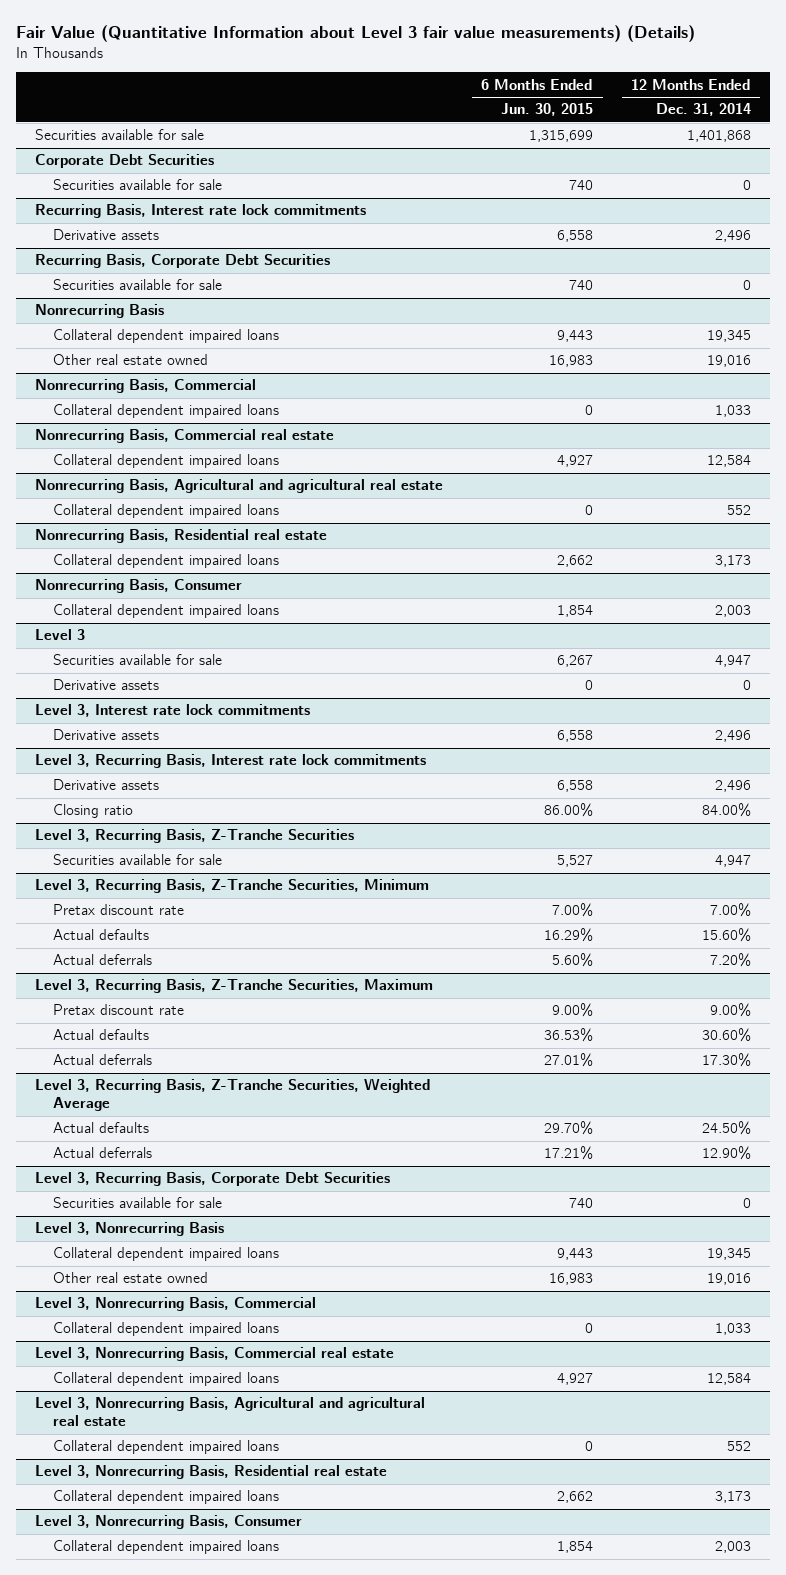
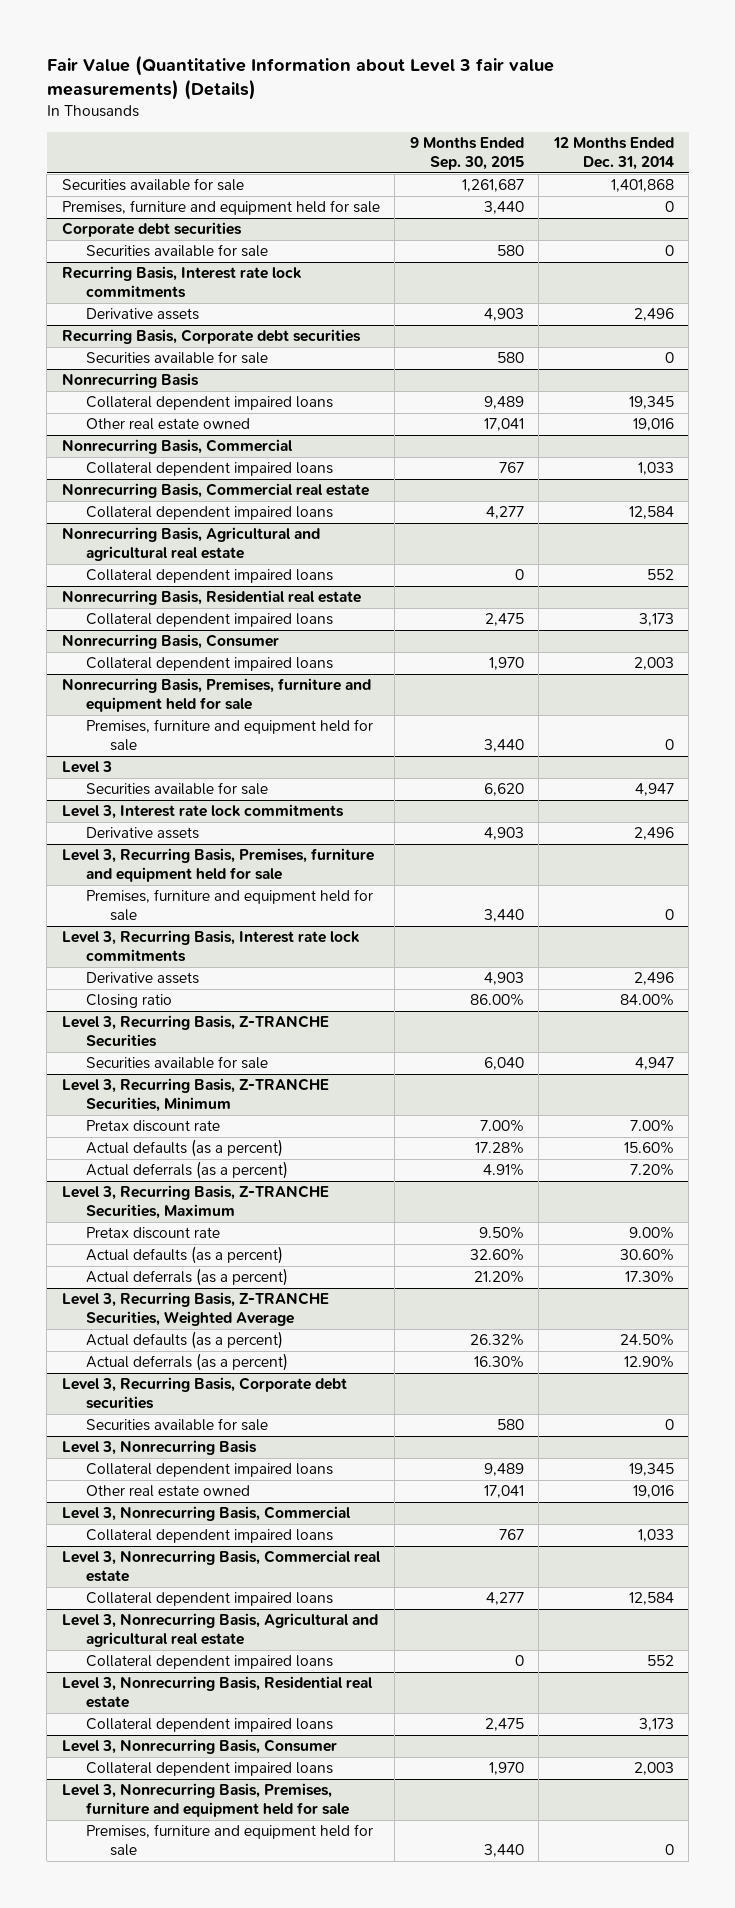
- | 6 Months Ended Jun. 30, 2015 | 12 Months Ended Dec. 31, 2014
+ | 9 Months Ended Sep. 30, 2015 | 12 Months Ended Dec. 31, 2014
- Corporate Debt Securities
+ Premises, furniture and equipment held for sale | 3,440 | 0
+ Corporate debt securities
- Recurring Basis, Corporate Debt Securities
+ Recurring Basis, Corporate debt securities
+ Nonrecurring Basis, Premises, furniture and equipment held for sale
+ Premises, furniture and equipment held for sale | 3,440 | 0
@ Level 3
- Derivative assets | 0 | 0
+ Level 3, Recurring Basis, Premises, furniture and equipment held for sale
+ Premises, furniture and equipment held for sale | 3,440 | 0
- Level 3, Recurring Basis, Z-Tranche Securities
+ Level 3, Recurring Basis, Z-TRANCHE Securities
- Level 3, Recurring Basis, Z-Tranche Securities, Minimum
+ Level 3, Recurring Basis, Z-TRANCHE Securities, Minimum
- Actual defaults | 16.29% | 15.60%
- Actual deferrals | 5.60% | 7.20%
- Level 3, Recurring Basis, Z-Tranche Securities, Maximum
+ Actual defaults (as a percent) | 17.28% | 15.60%
+ Actual deferrals (as a percent) | 4.91% | 7.20%
+ Level 3, Recurring Basis, Z-TRANCHE Securities, Maximum
- Actual defaults | 36.53% | 30.60%
- Actual deferrals | 27.01% | 17.30%
- Level 3, Recurring Basis, Z-Tranche Securities, Weighted Average
- Actual defaults | 29.70% | 24.50%
- Actual deferrals | 17.21% | 12.90%
- Level 3, Recurring Basis, Corporate Debt Securities
+ Actual defaults (as a percent) | 32.60% | 30.60%
+ Actual deferrals (as a percent) | 21.20% | 17.30%
+ Level 3, Recurring Basis, Z-TRANCHE Securities, Weighted Average
+ Actual defaults (as a percent) | 26.32% | 24.50%
+ Actual deferrals (as a percent) | 16.30% | 12.90%
+ Level 3, Recurring Basis, Corporate debt securities
+ Level 3, Nonrecurring Basis, Premises, furniture and equipment held for sale
+ Premises, furniture and equipment held for sale | 3,440 | 0

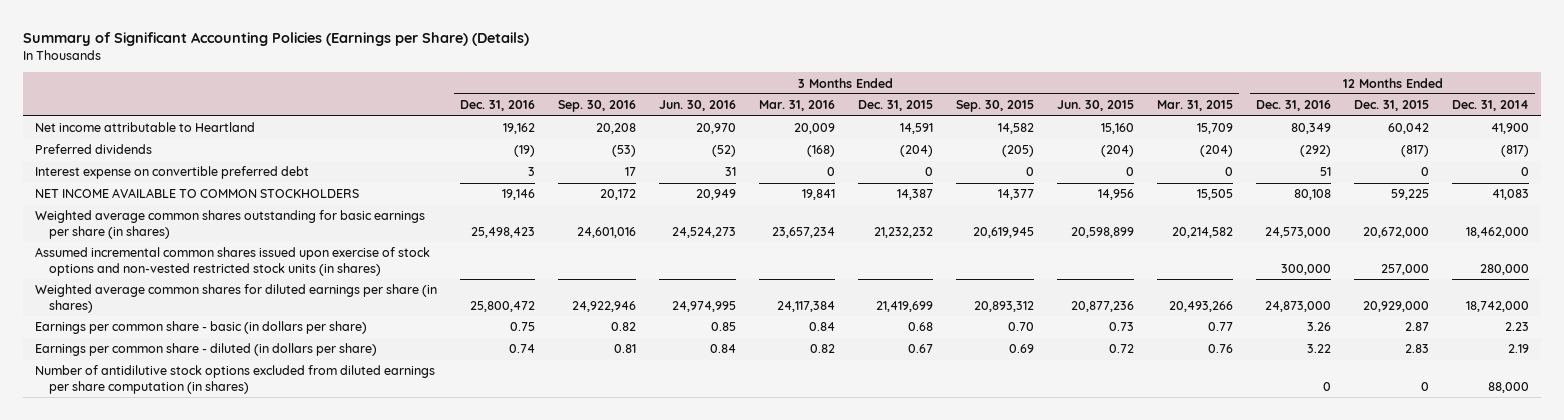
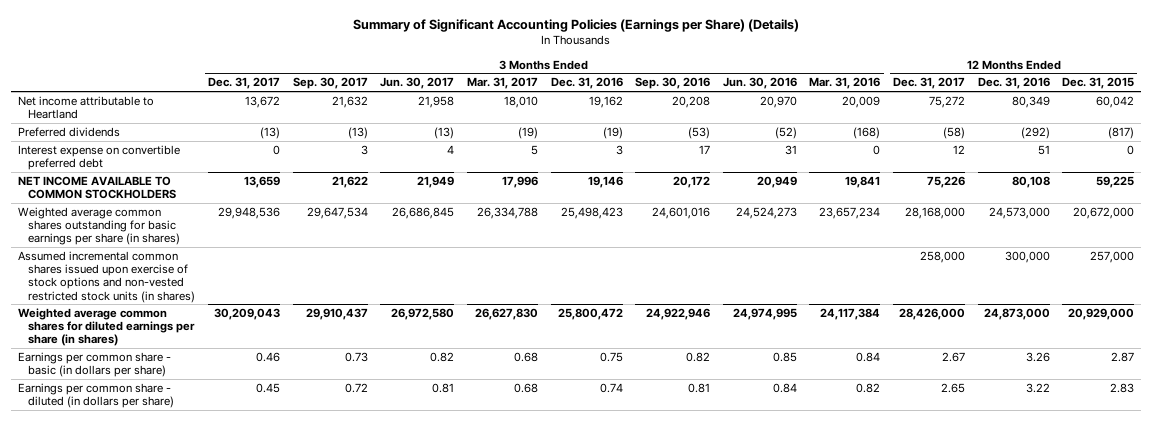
- | 3 Months Ended Dec. 31, 2016 | 3 Months Ended Sep. 30, 2016 | 3 Months Ended Jun. 30, 2016 | 3 Months Ended Mar. 31, 2016 | 3 Months Ended Dec. 31, 2015 | 3 Months Ended Sep. 30, 2015 | 3 Months Ended Jun. 30, 2015 | 3 Months Ended Mar. 31, 2015 | 12 Months Ended Dec. 31, 2016 | 12 Months Ended Dec. 31, 2015 | 12 Months Ended Dec. 31, 2014
+ | 3 Months Ended Dec. 31, 2017 | 3 Months Ended Sep. 30, 2017 | 3 Months Ended Jun. 30, 2017 | 3 Months Ended Mar. 31, 2017 | 3 Months Ended Dec. 31, 2016 | 3 Months Ended Sep. 30, 2016 | 3 Months Ended Jun. 30, 2016 | 3 Months Ended Mar. 31, 2016 | 12 Months Ended Dec. 31, 2017 | 12 Months Ended Dec. 31, 2016 | 12 Months Ended Dec. 31, 2015
- Number of antidilutive stock options excluded from diluted earnings per share computation (in shares) | | | | | | | | | 0 | 0 | 88,000

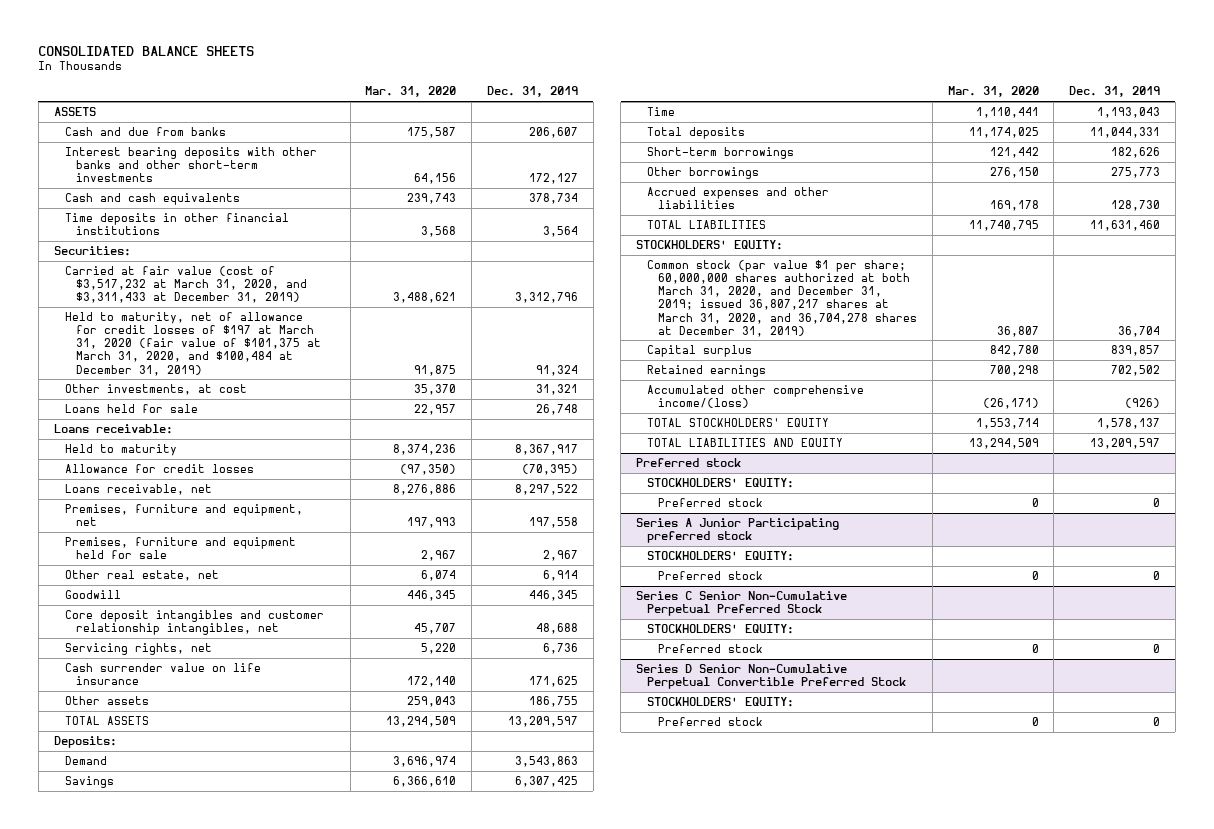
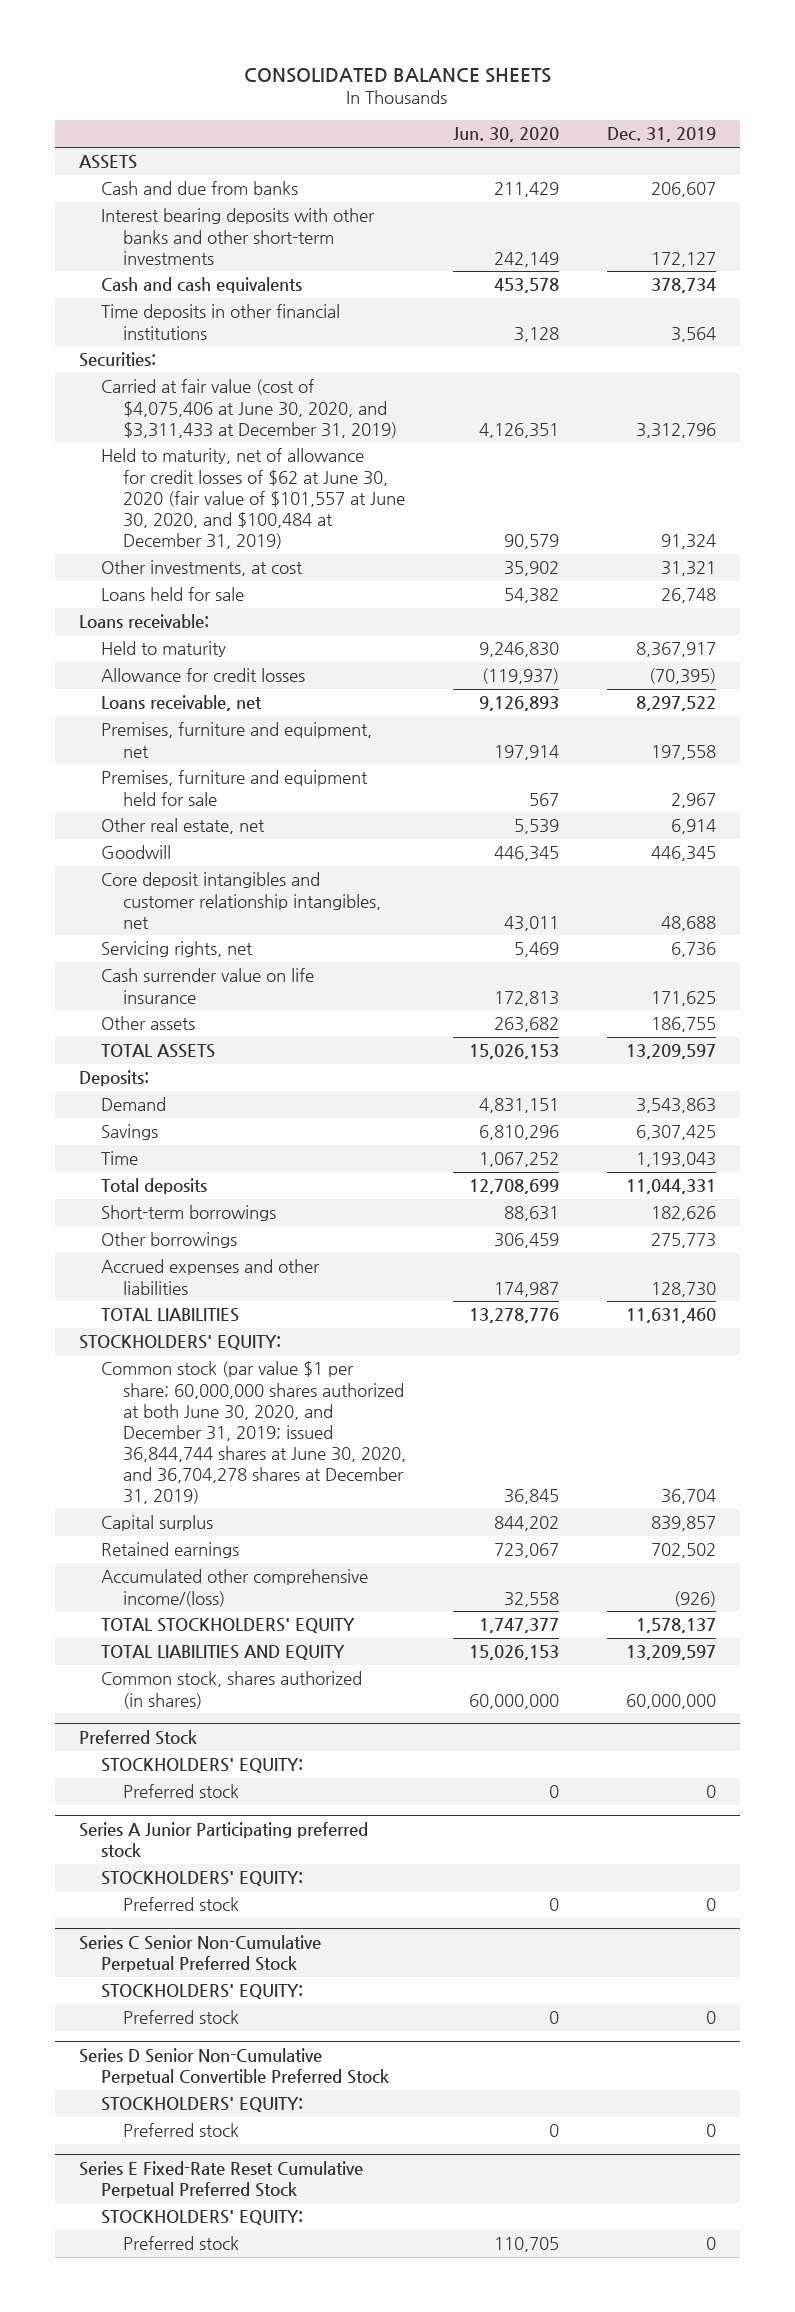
- | Mar. 31, 2020 | Dec. 31, 2019
+ | Jun. 30, 2020 | Dec. 31, 2019
- Carried at fair value (cost of $3,517,232 at March 31, 2020, and $3,311,433 at December 31, 2019) | 3,488,621 | 3,312,796
- Held to maturity, net of allowance for credit losses of $197 at March 31, 2020 (fair value of $101,375 at March 31, 2020, and $100,484 at December 31, 2019) | 91,875 | 91,324
+ Carried at fair value (cost of $4,075,406 at June 30, 2020, and $3,311,433 at December 31, 2019) | 4,126,351 | 3,312,796
+ Held to maturity, net of allowance for credit losses of $62 at June 30, 2020 (fair value of $101,557 at June 30, 2020, and $100,484 at December 31, 2019) | 90,579 | 91,324
- Common stock (par value $1 per share; 60,000,000 shares authorized at both March 31, 2020, and December 31, 2019; issued 36,807,217 shares at March 31, 2020, and 36,704,278 shares at December 31, 2019) | 36,807 | 36,704
+ Common stock (par value $1 per share; 60,000,000 shares authorized at both June 30, 2020, and December 31, 2019; issued 36,844,744 shares at June 30, 2020, and 36,704,278 shares at December 31, 2019) | 36,845 | 36,704
- Preferred stock
+ Common stock, shares authorized (in shares) | 60,000,000 | 60,000,000
+ Preferred Stock
+ Series E Fixed-Rate Reset Cumulative Perpetual Preferred Stock
+ STOCKHOLDERS' EQUITY:
+ Preferred stock | 110,705 | 0

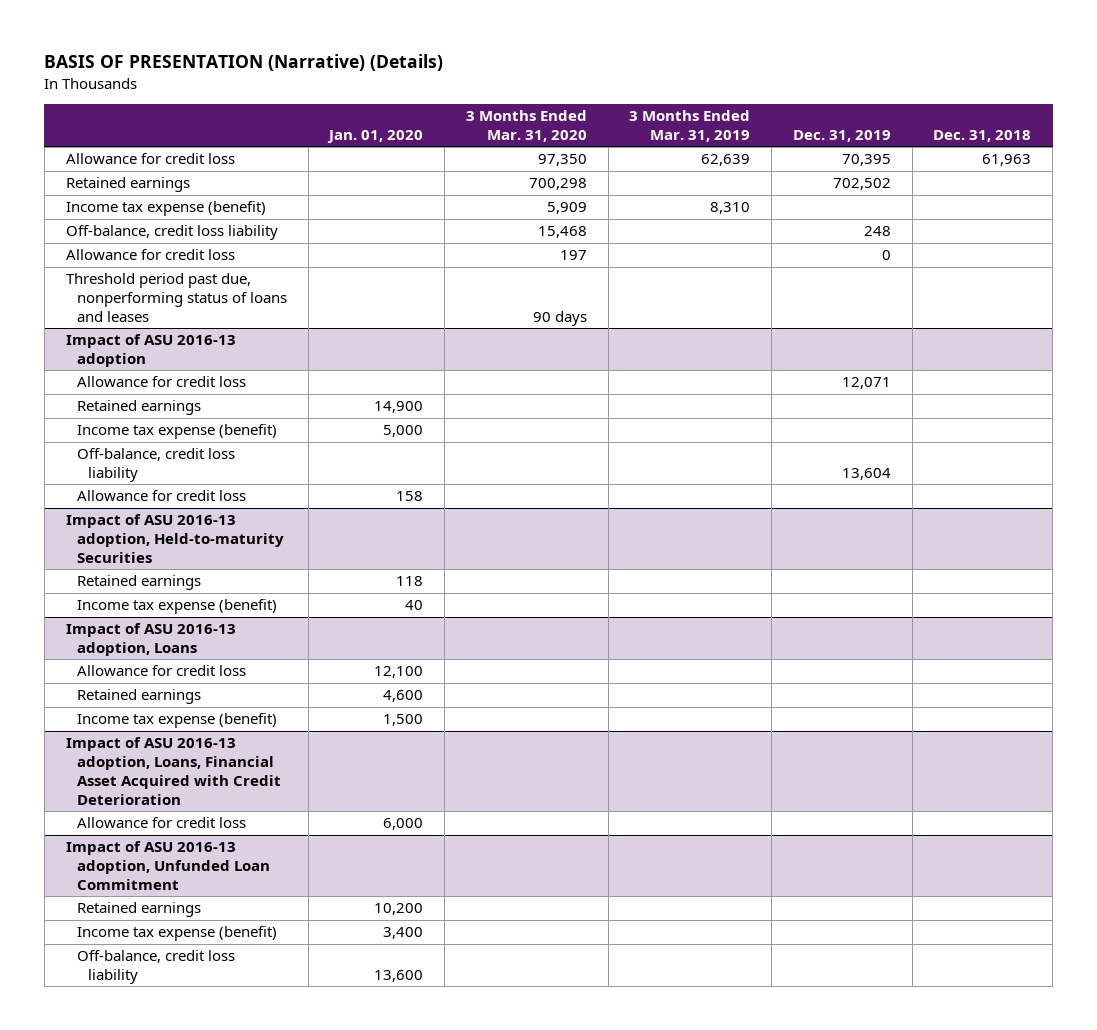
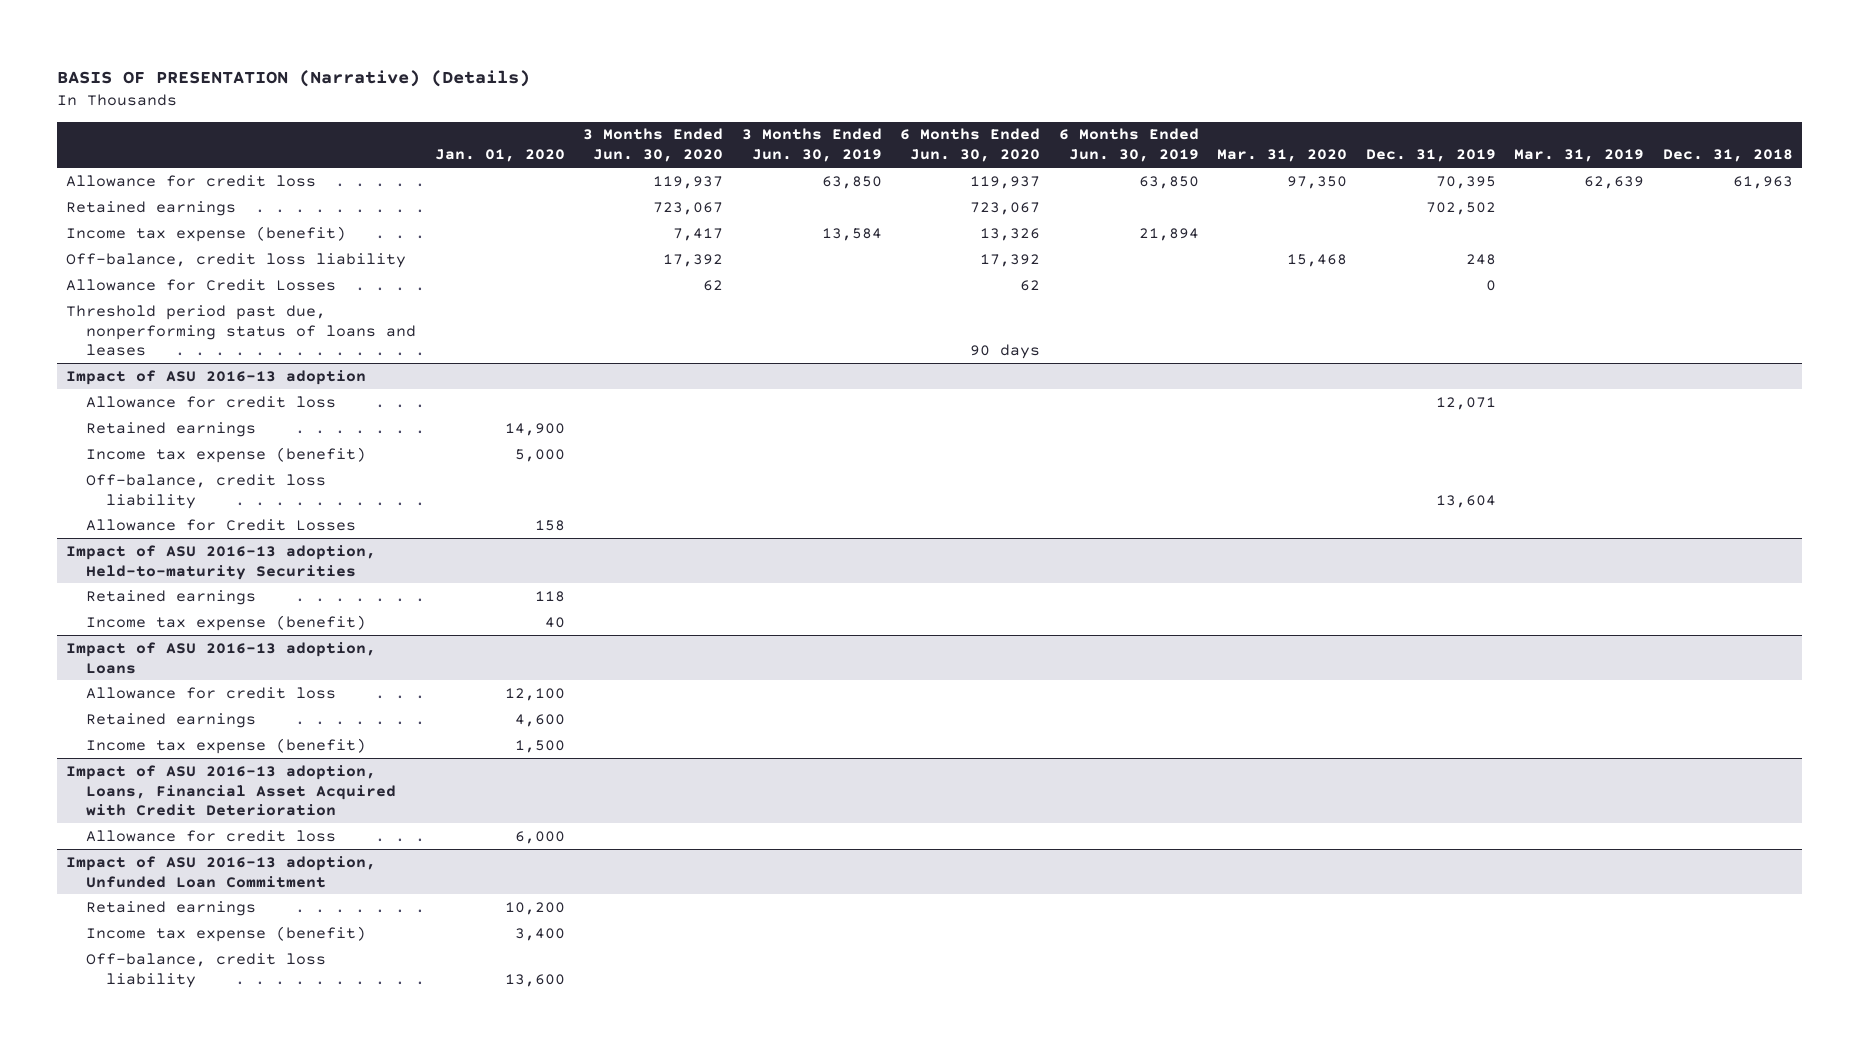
- | Jan. 01, 2020 | 3 Months Ended Mar. 31, 2020 | 3 Months Ended Mar. 31, 2019 | Dec. 31, 2019 | Dec. 31, 2018
+ | Jan. 01, 2020 | 3 Months Ended Jun. 30, 2020 | 3 Months Ended Jun. 30, 2019 | 6 Months Ended Jun. 30, 2020 | 6 Months Ended Jun. 30, 2019 | Mar. 31, 2020 | Dec. 31, 2019 | Mar. 31, 2019 | Dec. 31, 2018
- Allowance for credit loss | | 197 | | 0 |
+ Allowance for Credit Losses | | 62 | | 62 | | | 0 | |
@ Impact of ASU 2016-13 adoption
- Allowance for credit loss | 158 | | | |
+ Allowance for Credit Losses | 158 | | | | | | | |

